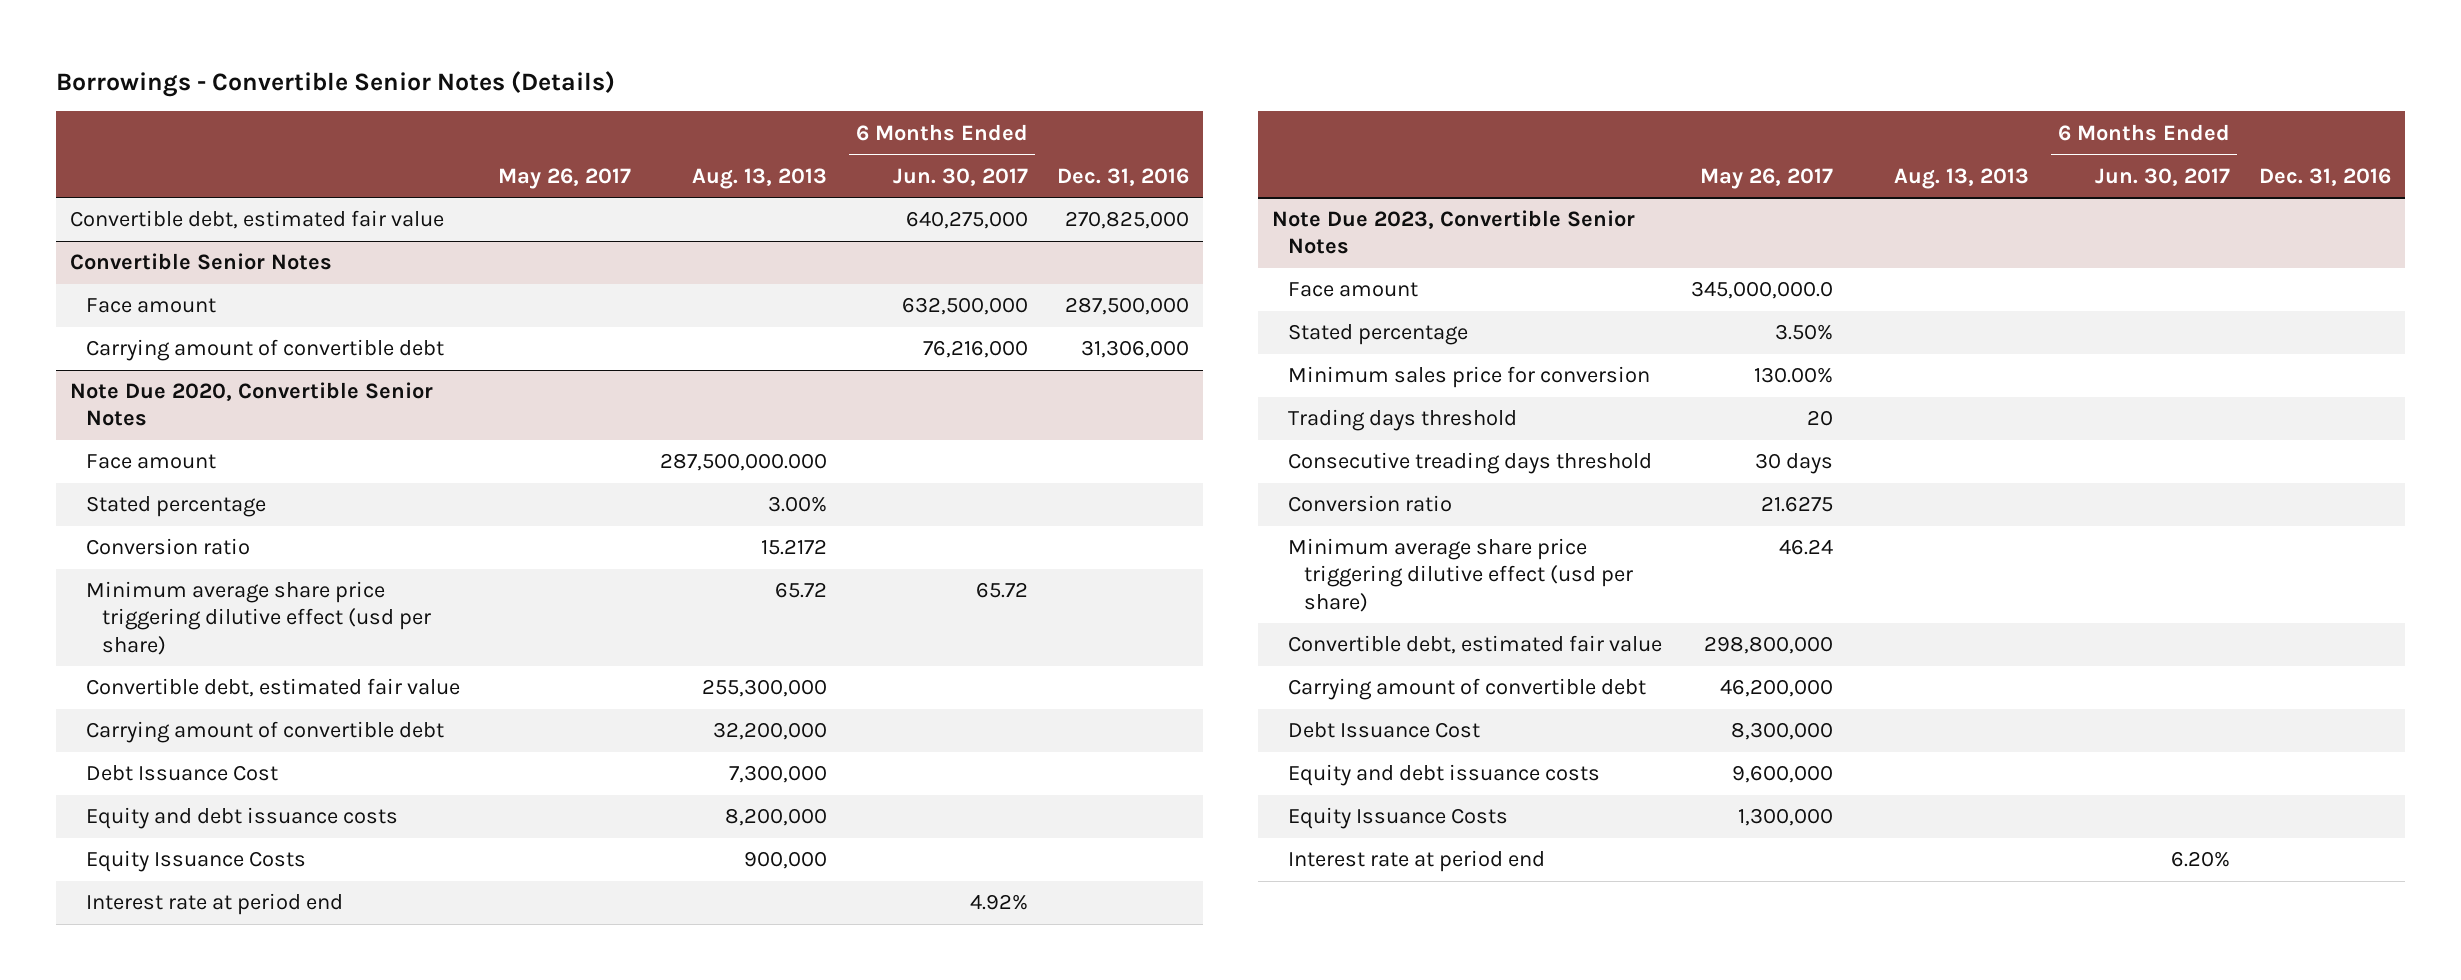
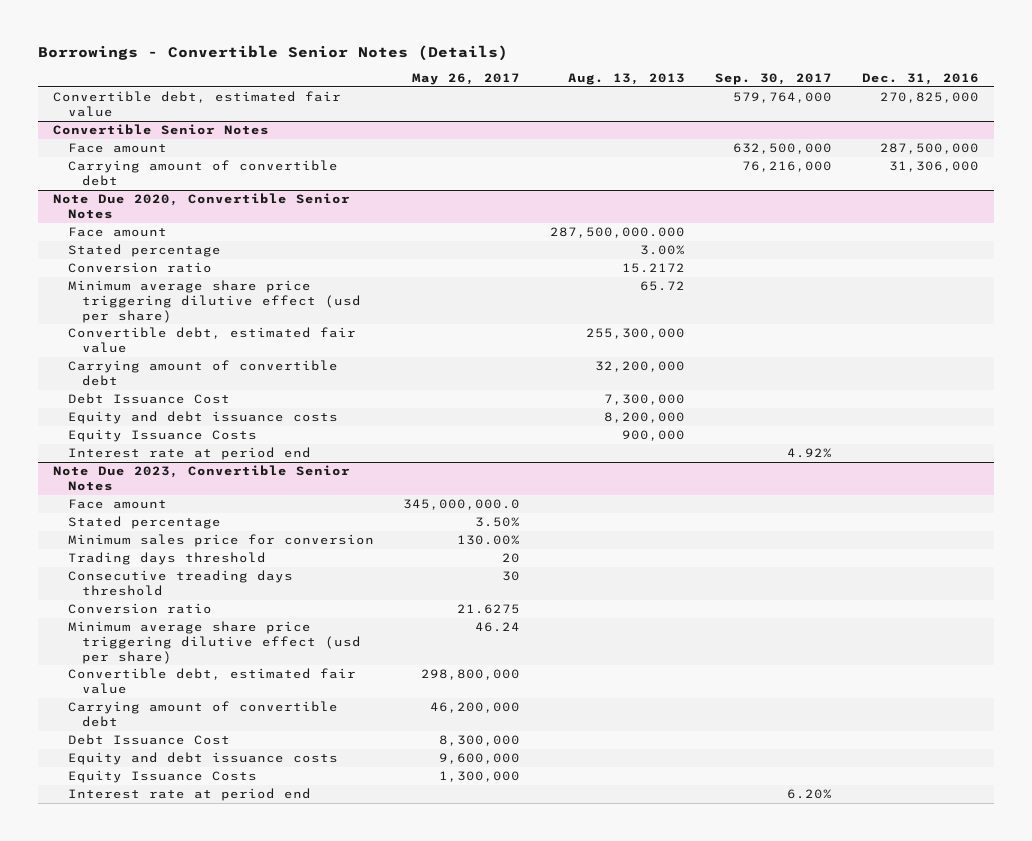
- | May 26, 2017 | Aug. 13, 2013 | 6 Months Ended Jun. 30, 2017 | Dec. 31, 2016
+ | May 26, 2017 | Aug. 13, 2013 | Sep. 30, 2017 | Dec. 31, 2016
@ Note Due 2023, Convertible Senior Notes
- Consecutive treading days threshold | 30 days | | |
+ Consecutive treading days threshold | 30 | | |

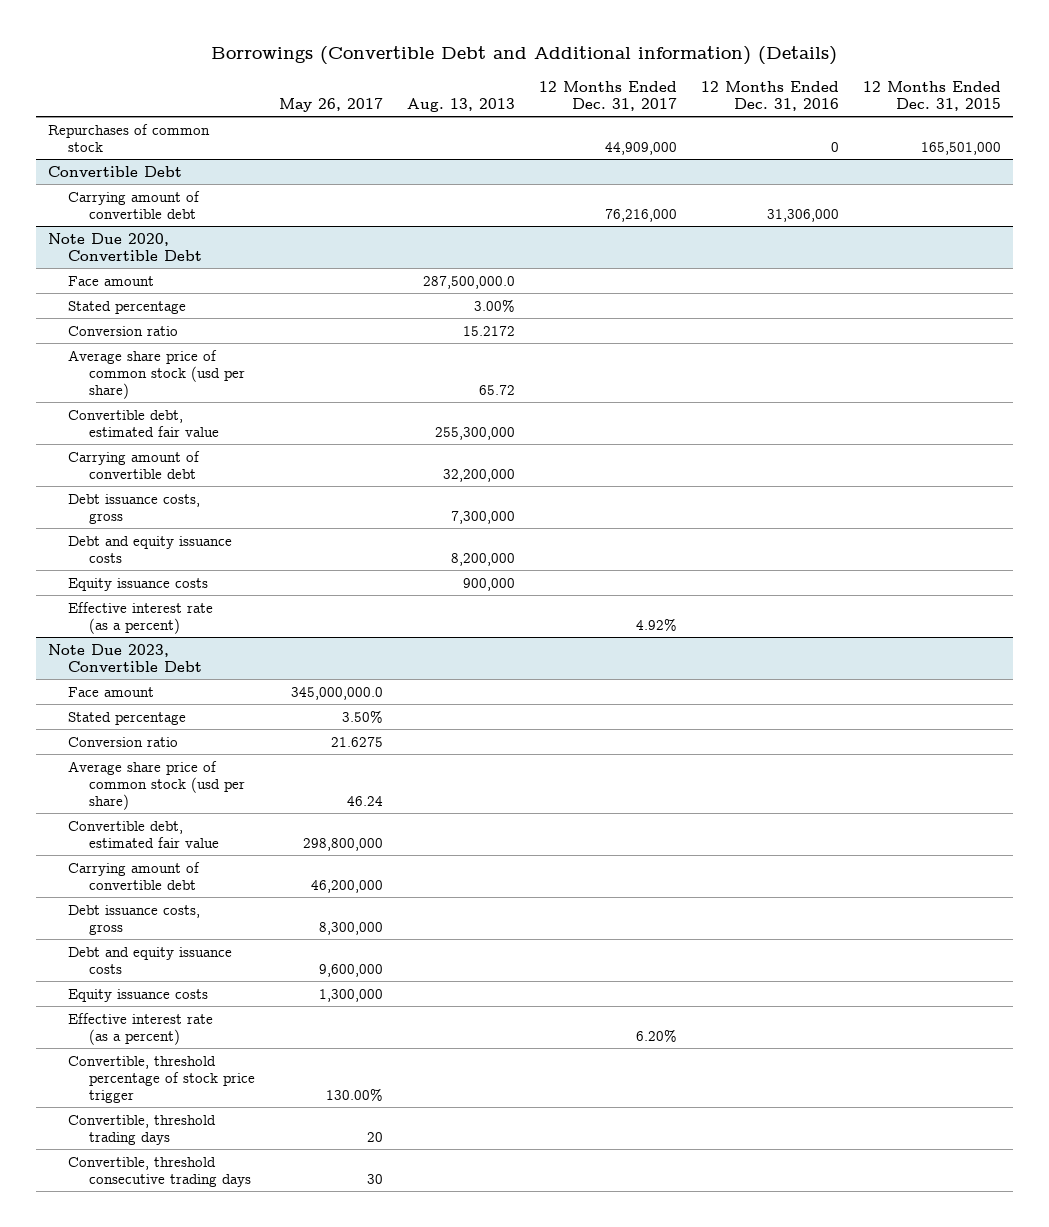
- Borrowings - Convertible Senior Notes (Details)
+ Borrowings (Convertible Debt and Additional information) (Details)
- | May 26, 2017 | Aug. 13, 2013 | Sep. 30, 2017 | Dec. 31, 2016
+ | May 26, 2017 | Aug. 13, 2013 | 12 Months Ended Dec. 31, 2017 | 12 Months Ended Dec. 31, 2016 | 12 Months Ended Dec. 31, 2015
- Convertible debt, estimated fair value | | | 579,764,000 | 270,825,000
- Convertible Senior Notes
- Face amount | | | 632,500,000 | 287,500,000
+ Repurchases of common stock | | | 44,909,000 | 0 | 165,501,000
+ Convertible Debt
- Note Due 2020, Convertible Senior Notes
- Face amount | | 287,500,000.000 | |
+ Note Due 2020, Convertible Debt
+ Face amount | | 287,500,000.0 | | |
- Minimum average share price triggering dilutive effect (usd per share) | | 65.72 | |
+ Average share price of common stock (usd per share) | | 65.72 | | |
- Debt Issuance Cost | | 7,300,000 | |
- Equity and debt issuance costs | | 8,200,000 | |
- Equity Issuance Costs | | 900,000 | |
- Interest rate at period end | | | 4.92% |
- Note Due 2023, Convertible Senior Notes
+ Debt issuance costs, gross | | 7,300,000 | | |
+ Debt and equity issuance costs | | 8,200,000 | | |
+ Equity issuance costs | | 900,000 | | |
+ Effective interest rate (as a percent) | | | 4.92% | |
+ Note Due 2023, Convertible Debt
- Minimum sales price for conversion | 130.00% | | |
- Trading days threshold | 20 | | |
- Consecutive treading days threshold | 30 | | |
- Minimum average share price triggering dilutive effect (usd per share) | 46.24 | | |
+ Average share price of common stock (usd per share) | 46.24 | | | |
- Debt Issuance Cost | 8,300,000 | | |
- Equity and debt issuance costs | 9,600,000 | | |
- Equity Issuance Costs | 1,300,000 | | |
- Interest rate at period end | | | 6.20% |
+ Debt issuance costs, gross | 8,300,000 | | | |
+ Debt and equity issuance costs | 9,600,000 | | | |
+ Equity issuance costs | 1,300,000 | | | |
+ Effective interest rate (as a percent) | | | 6.20% | |
+ Convertible, threshold percentage of stock price trigger | 130.00% | | | |
+ Convertible, threshold trading days | 20 | | | |
+ Convertible, threshold consecutive trading days | 30 | | | |

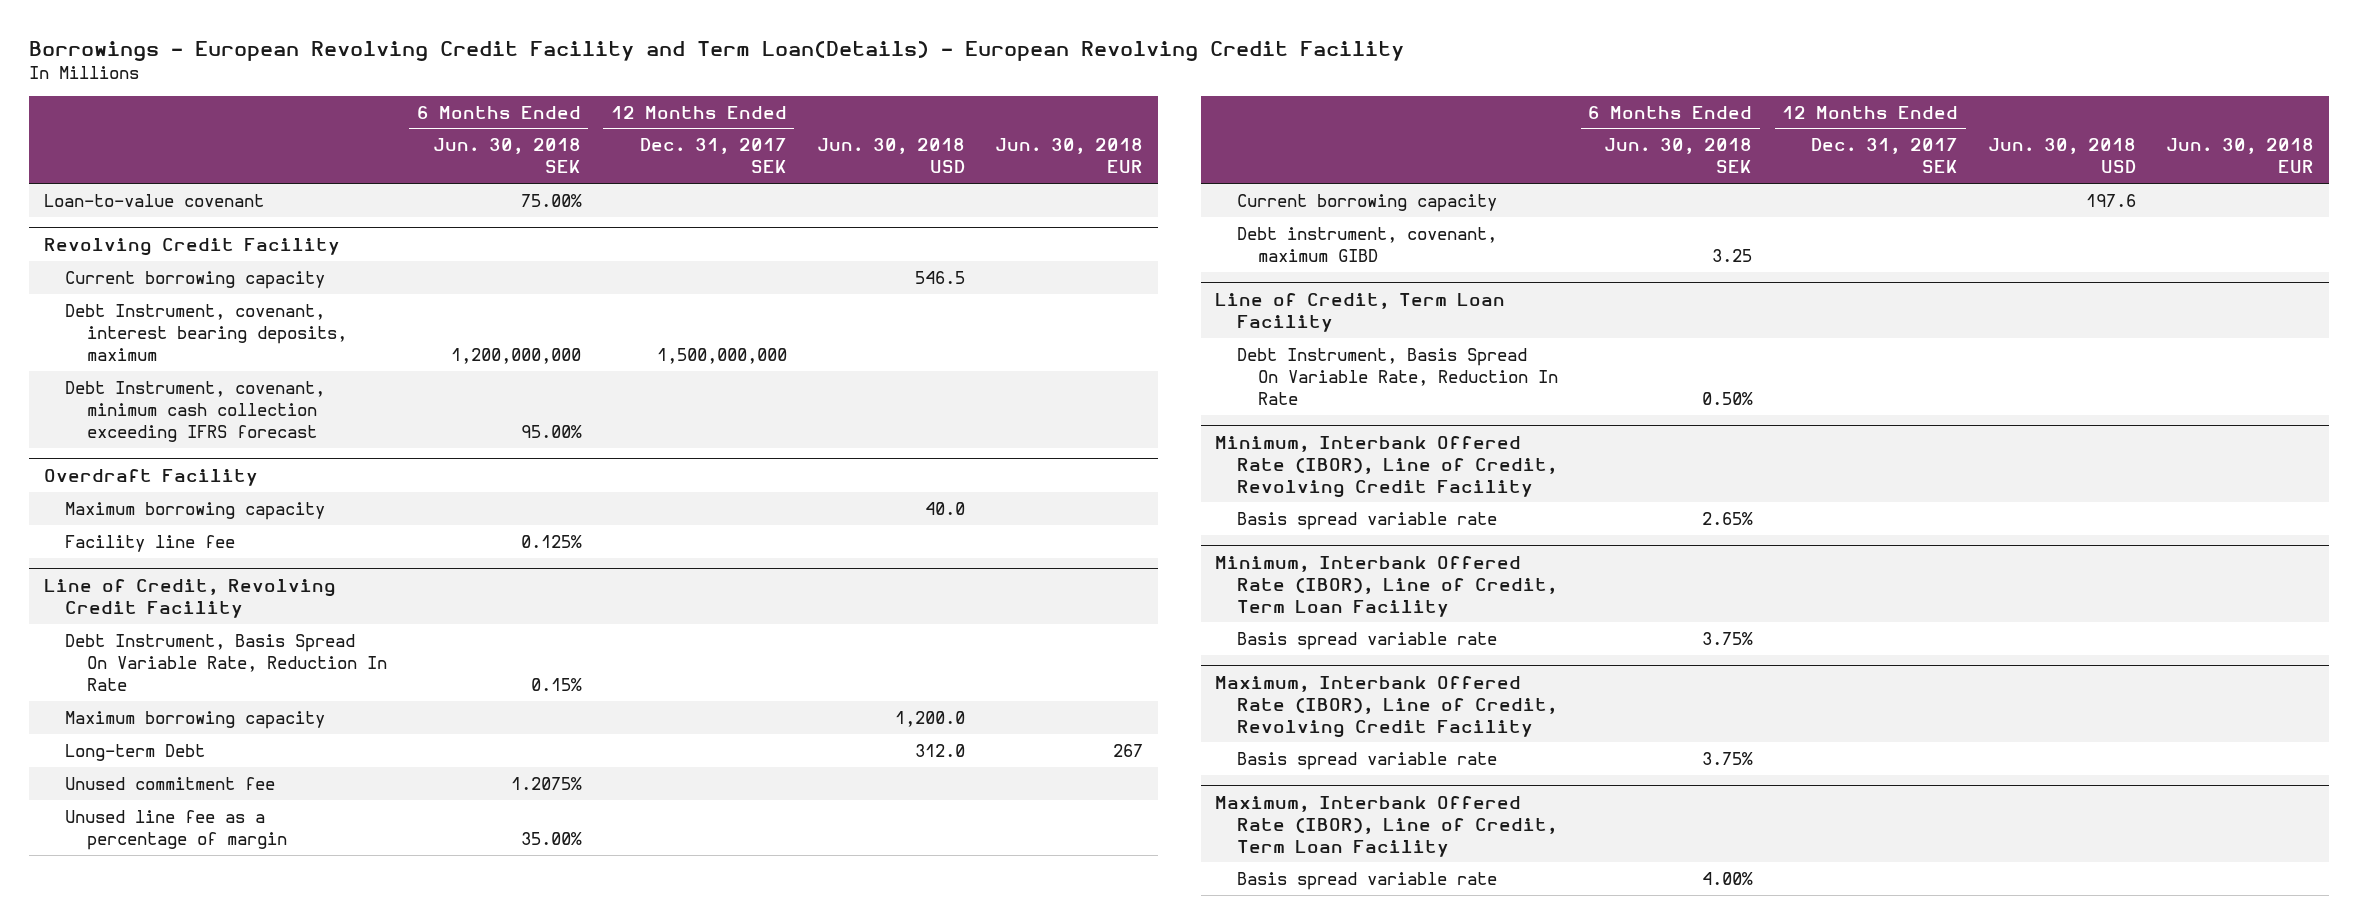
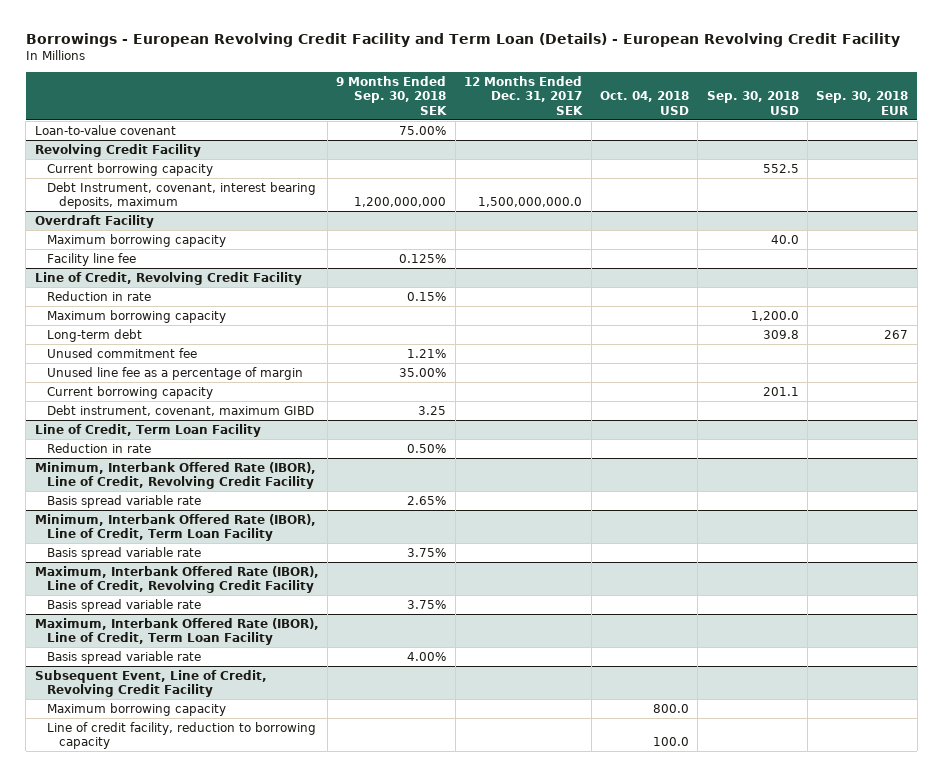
- Borrowings - European Revolving Credit Facility and Term Loan(Details) - European Revolving Credit Facility
+ Borrowings - European Revolving Credit Facility and Term Loan (Details) - European Revolving Credit Facility
- | 6 Months Ended Jun. 30, 2018 SEK | 12 Months Ended Dec. 31, 2017 SEK | Jun. 30, 2018 USD | Jun. 30, 2018 EUR
+ | 9 Months Ended Sep. 30, 2018 SEK | 12 Months Ended Dec. 31, 2017 SEK | Oct. 04, 2018 USD | Sep. 30, 2018 USD | Sep. 30, 2018 EUR
@ Revolving Credit Facility
- Debt Instrument, covenant, interest bearing deposits, maximum | 1,200,000,000 | 1,500,000,000 | |
- Debt Instrument, covenant, minimum cash collection exceeding IFRS forecast | 95.00% | | |
+ Debt Instrument, covenant, interest bearing deposits, maximum | 1,200,000,000 | 1,500,000,000.0 | | |
@ Line of Credit, Revolving Credit Facility
- Debt Instrument, Basis Spread On Variable Rate, Reduction In Rate | 0.15% | | |
+ Reduction in rate | 0.15% | | | |
- Long-term Debt | | | 312.0 | 267
+ Long-term debt | | | | 309.8 | 267
@ Line of Credit, Term Loan Facility
- Debt Instrument, Basis Spread On Variable Rate, Reduction In Rate | 0.50% | | |
+ Reduction in rate | 0.50% | | | |
+ Subsequent Event, Line of Credit, Revolving Credit Facility
+ Maximum borrowing capacity | | | 800.0 | |
+ Line of credit facility, reduction to borrowing capacity | | | 100.0 | |

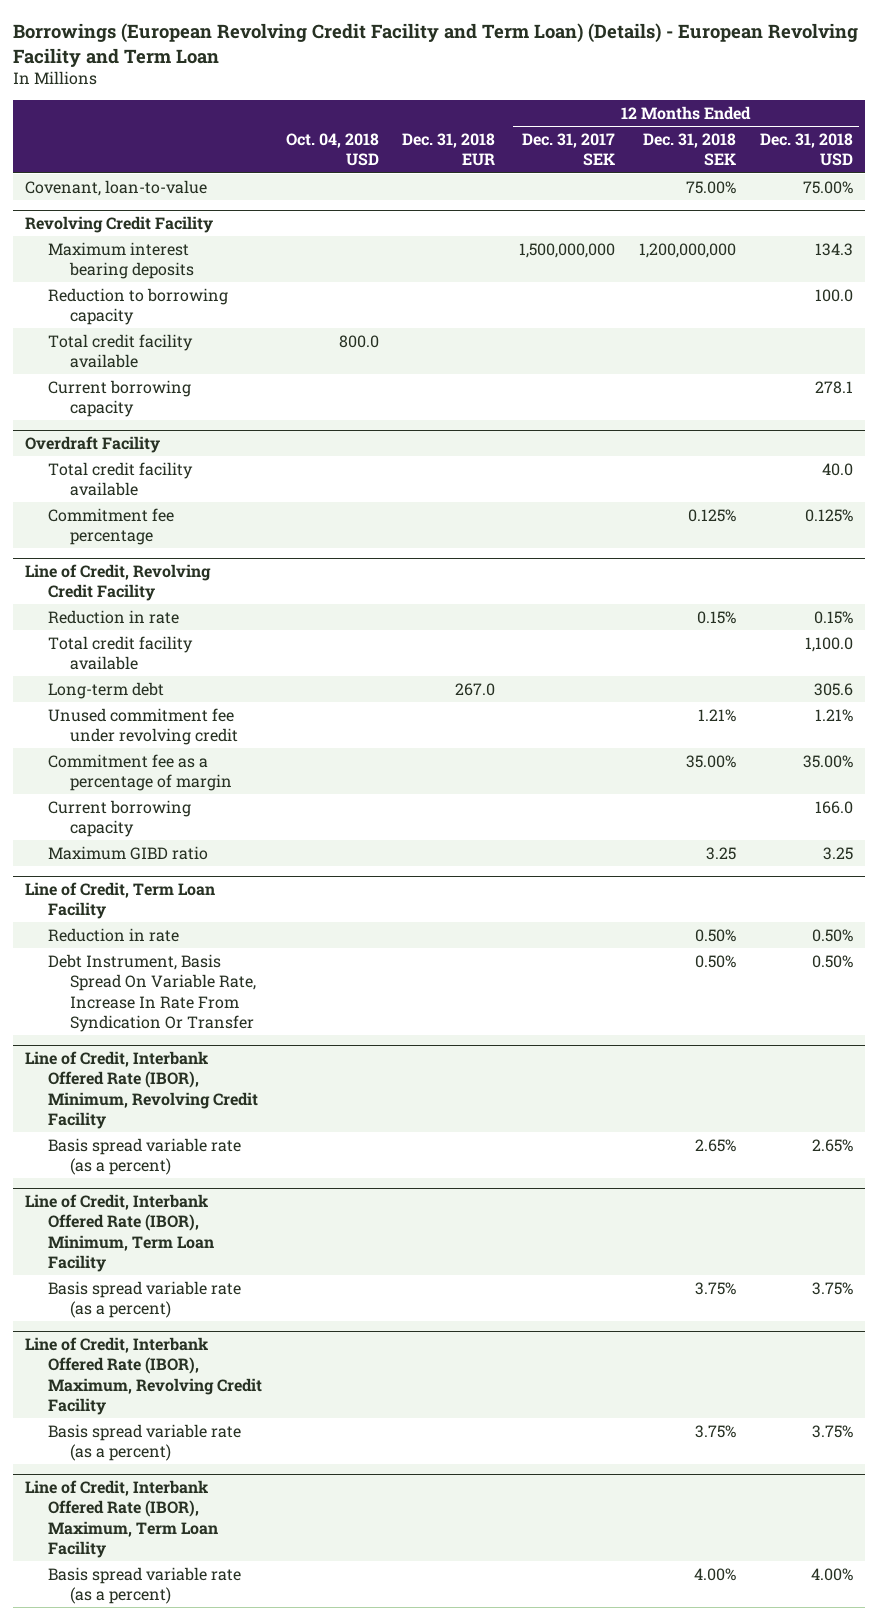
- Borrowings - European Revolving Credit Facility and Term Loan (Details) - European Revolving Credit Facility
+ Borrowings (European Revolving Credit Facility and Term Loan) (Details) - European Revolving Facility and Term Loan
- | 9 Months Ended Sep. 30, 2018 SEK | 12 Months Ended Dec. 31, 2017 SEK | Oct. 04, 2018 USD | Sep. 30, 2018 USD | Sep. 30, 2018 EUR
+ | Oct. 04, 2018 USD | Dec. 31, 2018 EUR | 12 Months Ended Dec. 31, 2017 SEK | 12 Months Ended Dec. 31, 2018 SEK | 12 Months Ended Dec. 31, 2018 USD
- Loan-to-value covenant | 75.00% | | | |
+ Covenant, loan-to-value | | | | 75.00% | 75.00%
@ Revolving Credit Facility
+ Maximum interest bearing deposits | | | 1,500,000,000 | 1,200,000,000 | 134.3
+ Reduction to borrowing capacity | | | | | 100.0
+ Total credit facility available | 800.0 | | | |
- Debt Instrument, covenant, interest bearing deposits, maximum | 1,200,000,000 | 1,500,000,000.0 | | |
@ Overdraft Facility
- Maximum borrowing capacity | | | | 40.0 |
- Facility line fee | 0.125% | | | |
+ Total credit facility available | | | | | 40.0
+ Commitment fee percentage | | | | 0.125% | 0.125%
@ Line of Credit, Revolving Credit Facility
- Maximum borrowing capacity | | | | 1,200.0 |
+ Total credit facility available | | | | | 1,100.0
- Unused commitment fee | 1.21% | | | |
- Unused line fee as a percentage of margin | 35.00% | | | |
+ Unused commitment fee under revolving credit | | | | 1.21% | 1.21%
+ Commitment fee as a percentage of margin | | | | 35.00% | 35.00%
- Debt instrument, covenant, maximum GIBD | 3.25 | | | |
+ Maximum GIBD ratio | | | | 3.25 | 3.25
- Minimum, Interbank Offered Rate (IBOR), Line of Credit, Revolving Credit Facility
- Basis spread variable rate | 2.65% | | | |
- Minimum, Interbank Offered Rate (IBOR), Line of Credit, Term Loan Facility
- Basis spread variable rate | 3.75% | | | |
- Maximum, Interbank Offered Rate (IBOR), Line of Credit, Revolving Credit Facility
- Basis spread variable rate | 3.75% | | | |
- Maximum, Interbank Offered Rate (IBOR), Line of Credit, Term Loan Facility
- Basis spread variable rate | 4.00% | | | |
- Subsequent Event, Line of Credit, Revolving Credit Facility
- Maximum borrowing capacity | | | 800.0 | |
- Line of credit facility, reduction to borrowing capacity | | | 100.0 | |
@ Line of Credit, Term Loan Facility
+ Debt Instrument, Basis Spread On Variable Rate, Increase In Rate From Syndication Or Transfer | | | | 0.50% | 0.50%
+ Line of Credit, Interbank Offered Rate (IBOR), Minimum, Revolving Credit Facility
+ Basis spread variable rate (as a percent) | | | | 2.65% | 2.65%
+ Line of Credit, Interbank Offered Rate (IBOR), Minimum, Term Loan Facility
+ Basis spread variable rate (as a percent) | | | | 3.75% | 3.75%
+ Line of Credit, Interbank Offered Rate (IBOR), Maximum, Revolving Credit Facility
+ Basis spread variable rate (as a percent) | | | | 3.75% | 3.75%
+ Line of Credit, Interbank Offered Rate (IBOR), Maximum, Term Loan Facility
+ Basis spread variable rate (as a percent) | | | | 4.00% | 4.00%

